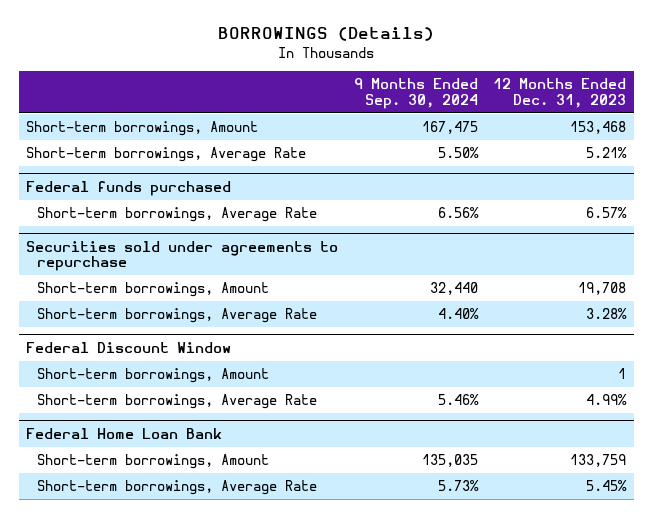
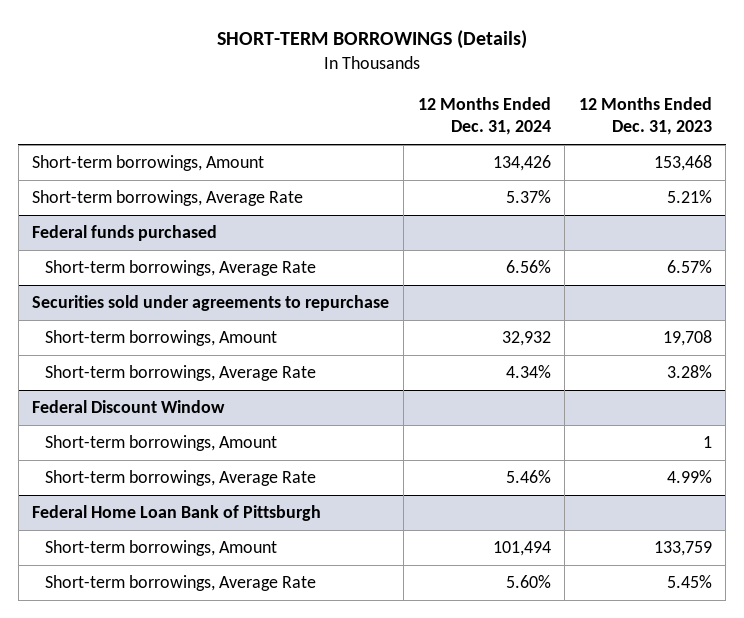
- BORROWINGS (Details)
+ SHORT-TERM BORROWINGS (Details)
- | 9 Months Ended Sep. 30, 2024 | 12 Months Ended Dec. 31, 2023
+ | 12 Months Ended Dec. 31, 2024 | 12 Months Ended Dec. 31, 2023
- Federal Home Loan Bank
+ Federal Home Loan Bank of Pittsburgh

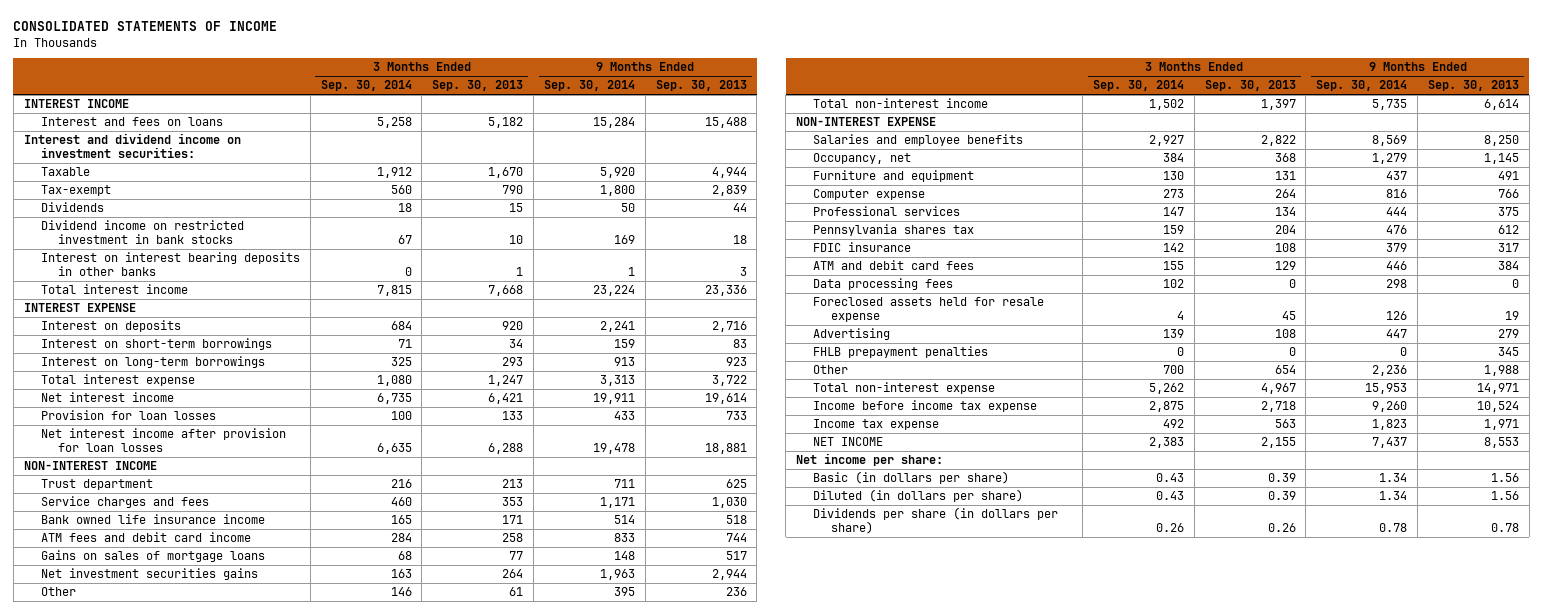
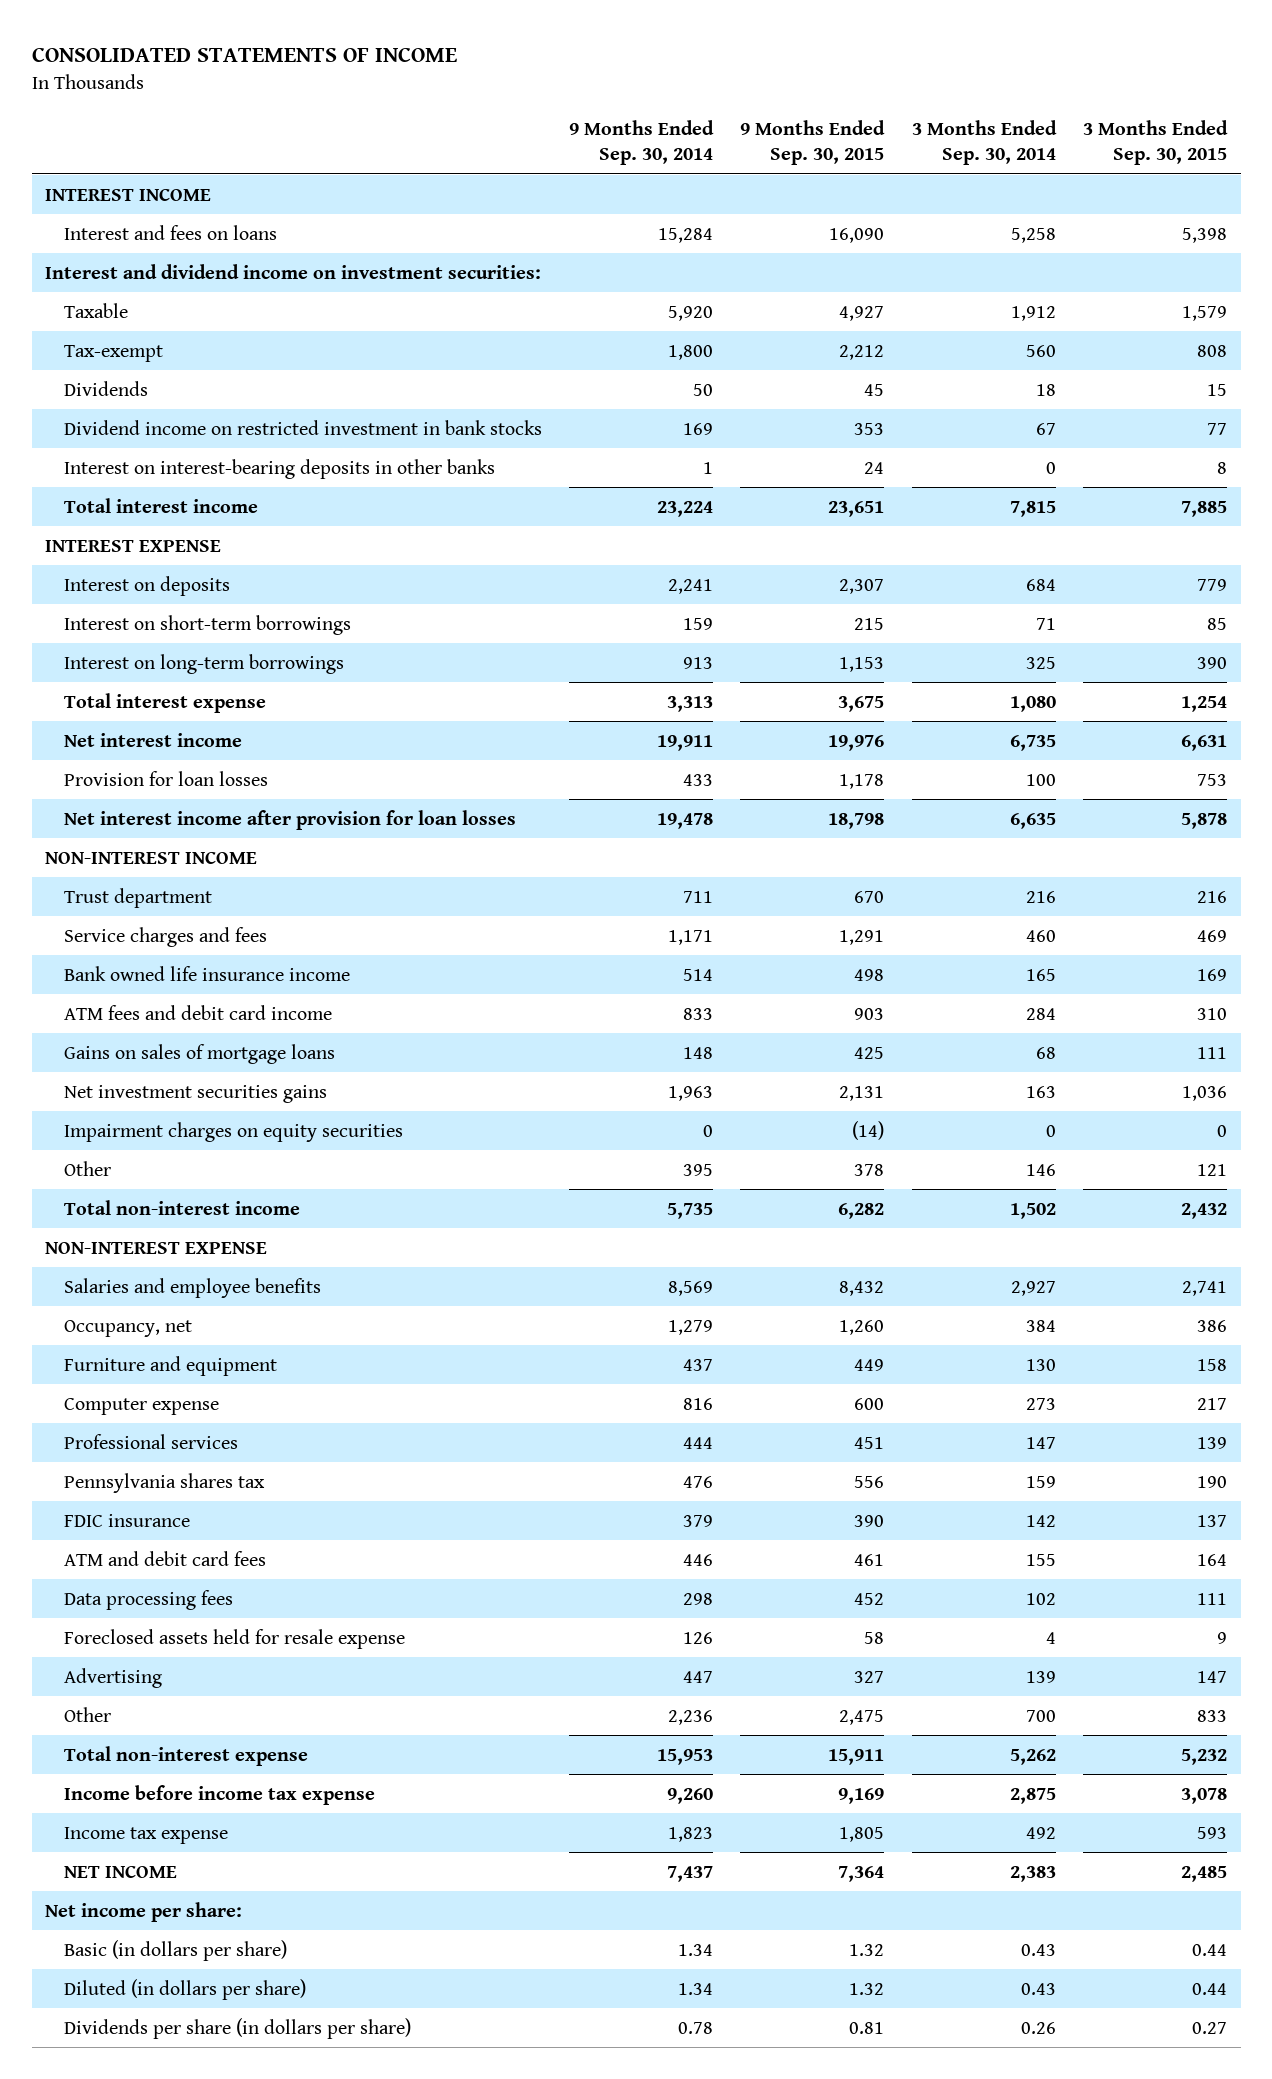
- | 3 Months Ended Sep. 30, 2014 | 3 Months Ended Sep. 30, 2013 | 9 Months Ended Sep. 30, 2014 | 9 Months Ended Sep. 30, 2013
+ | 9 Months Ended Sep. 30, 2014 | 9 Months Ended Sep. 30, 2015 | 3 Months Ended Sep. 30, 2014 | 3 Months Ended Sep. 30, 2015
- Interest on interest bearing deposits in other banks | 0 | 1 | 1 | 3
+ Interest on interest-bearing deposits in other banks | 1 | 24 | 0 | 8
+ Impairment charges on equity securities | 0 | (14) | 0 | 0
- FHLB prepayment penalties | 0 | 0 | 0 | 345

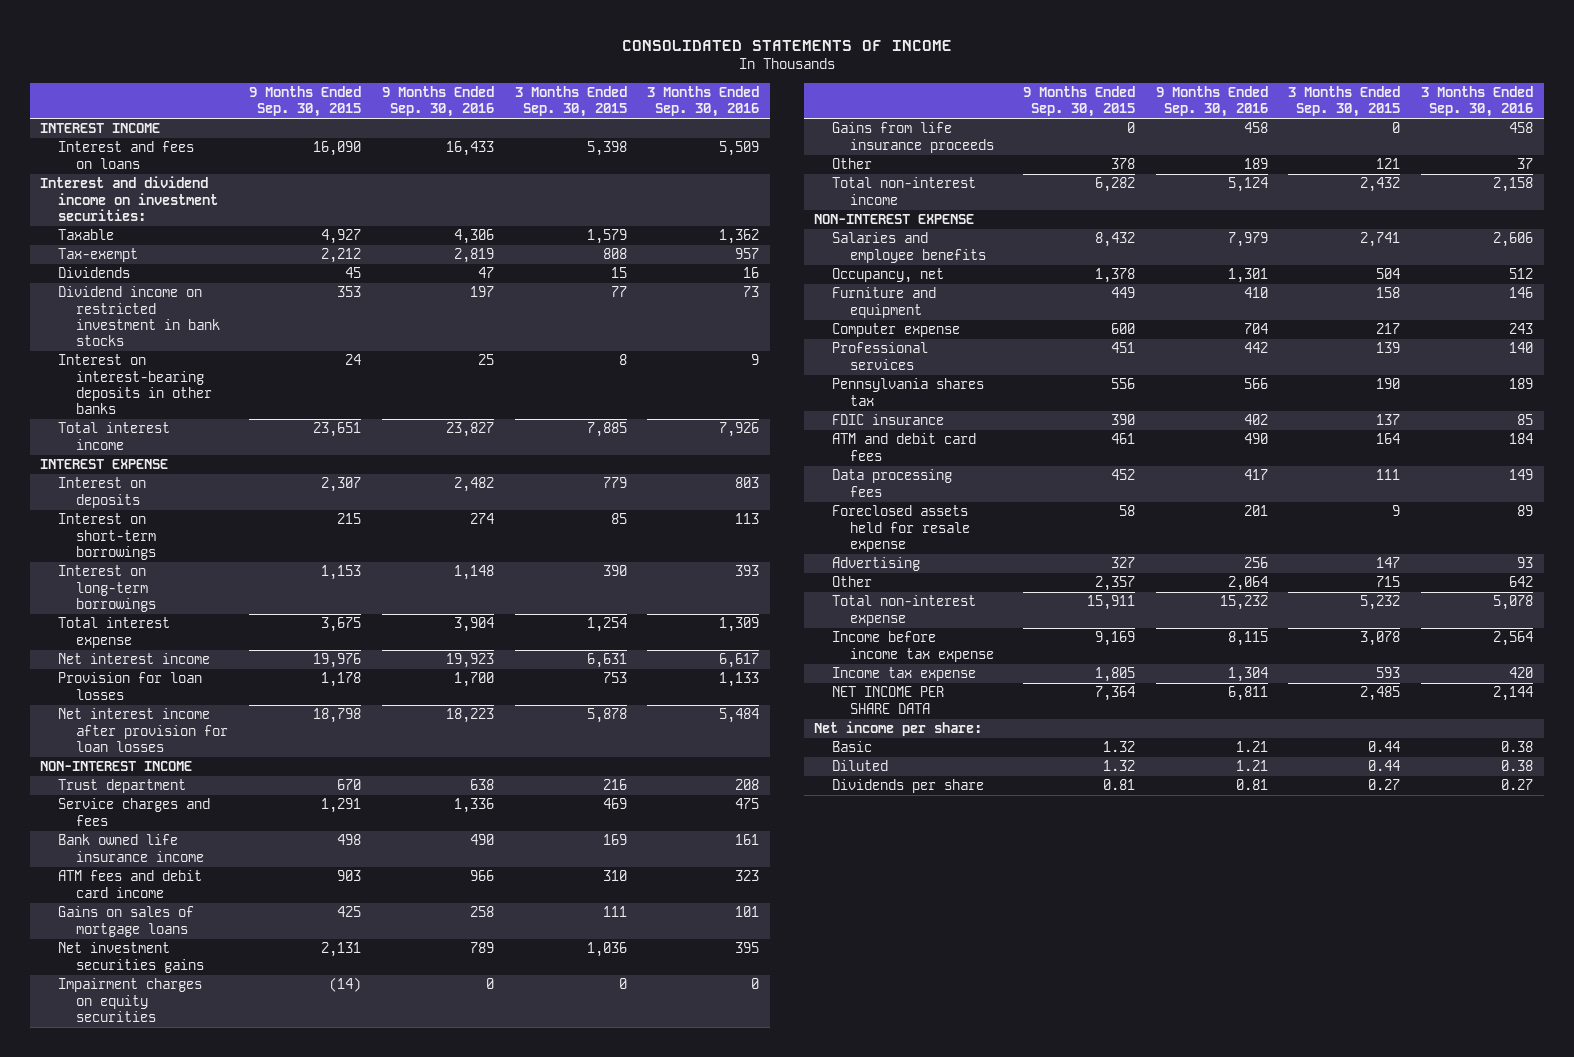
- | 9 Months Ended Sep. 30, 2014 | 9 Months Ended Sep. 30, 2015 | 3 Months Ended Sep. 30, 2014 | 3 Months Ended Sep. 30, 2015
+ | 9 Months Ended Sep. 30, 2015 | 9 Months Ended Sep. 30, 2016 | 3 Months Ended Sep. 30, 2015 | 3 Months Ended Sep. 30, 2016
+ Gains from life insurance proceeds | 0 | 458 | 0 | 458
- Occupancy, net | 1,279 | 1,260 | 384 | 386
+ Occupancy, net | 1,378 | 1,301 | 504 | 512
- Other | 2,236 | 2,475 | 700 | 833
+ Other | 2,357 | 2,064 | 715 | 642
- NET INCOME | 7,437 | 7,364 | 2,383 | 2,485
+ NET INCOME PER SHARE DATA | 7,364 | 6,811 | 2,485 | 2,144
- Basic (in dollars per share) | 1.34 | 1.32 | 0.43 | 0.44
- Diluted (in dollars per share) | 1.34 | 1.32 | 0.43 | 0.44
- Dividends per share (in dollars per share) | 0.78 | 0.81 | 0.26 | 0.27
+ Basic | 1.32 | 1.21 | 0.44 | 0.38
+ Diluted | 1.32 | 1.21 | 0.44 | 0.38
+ Dividends per share | 0.81 | 0.81 | 0.27 | 0.27

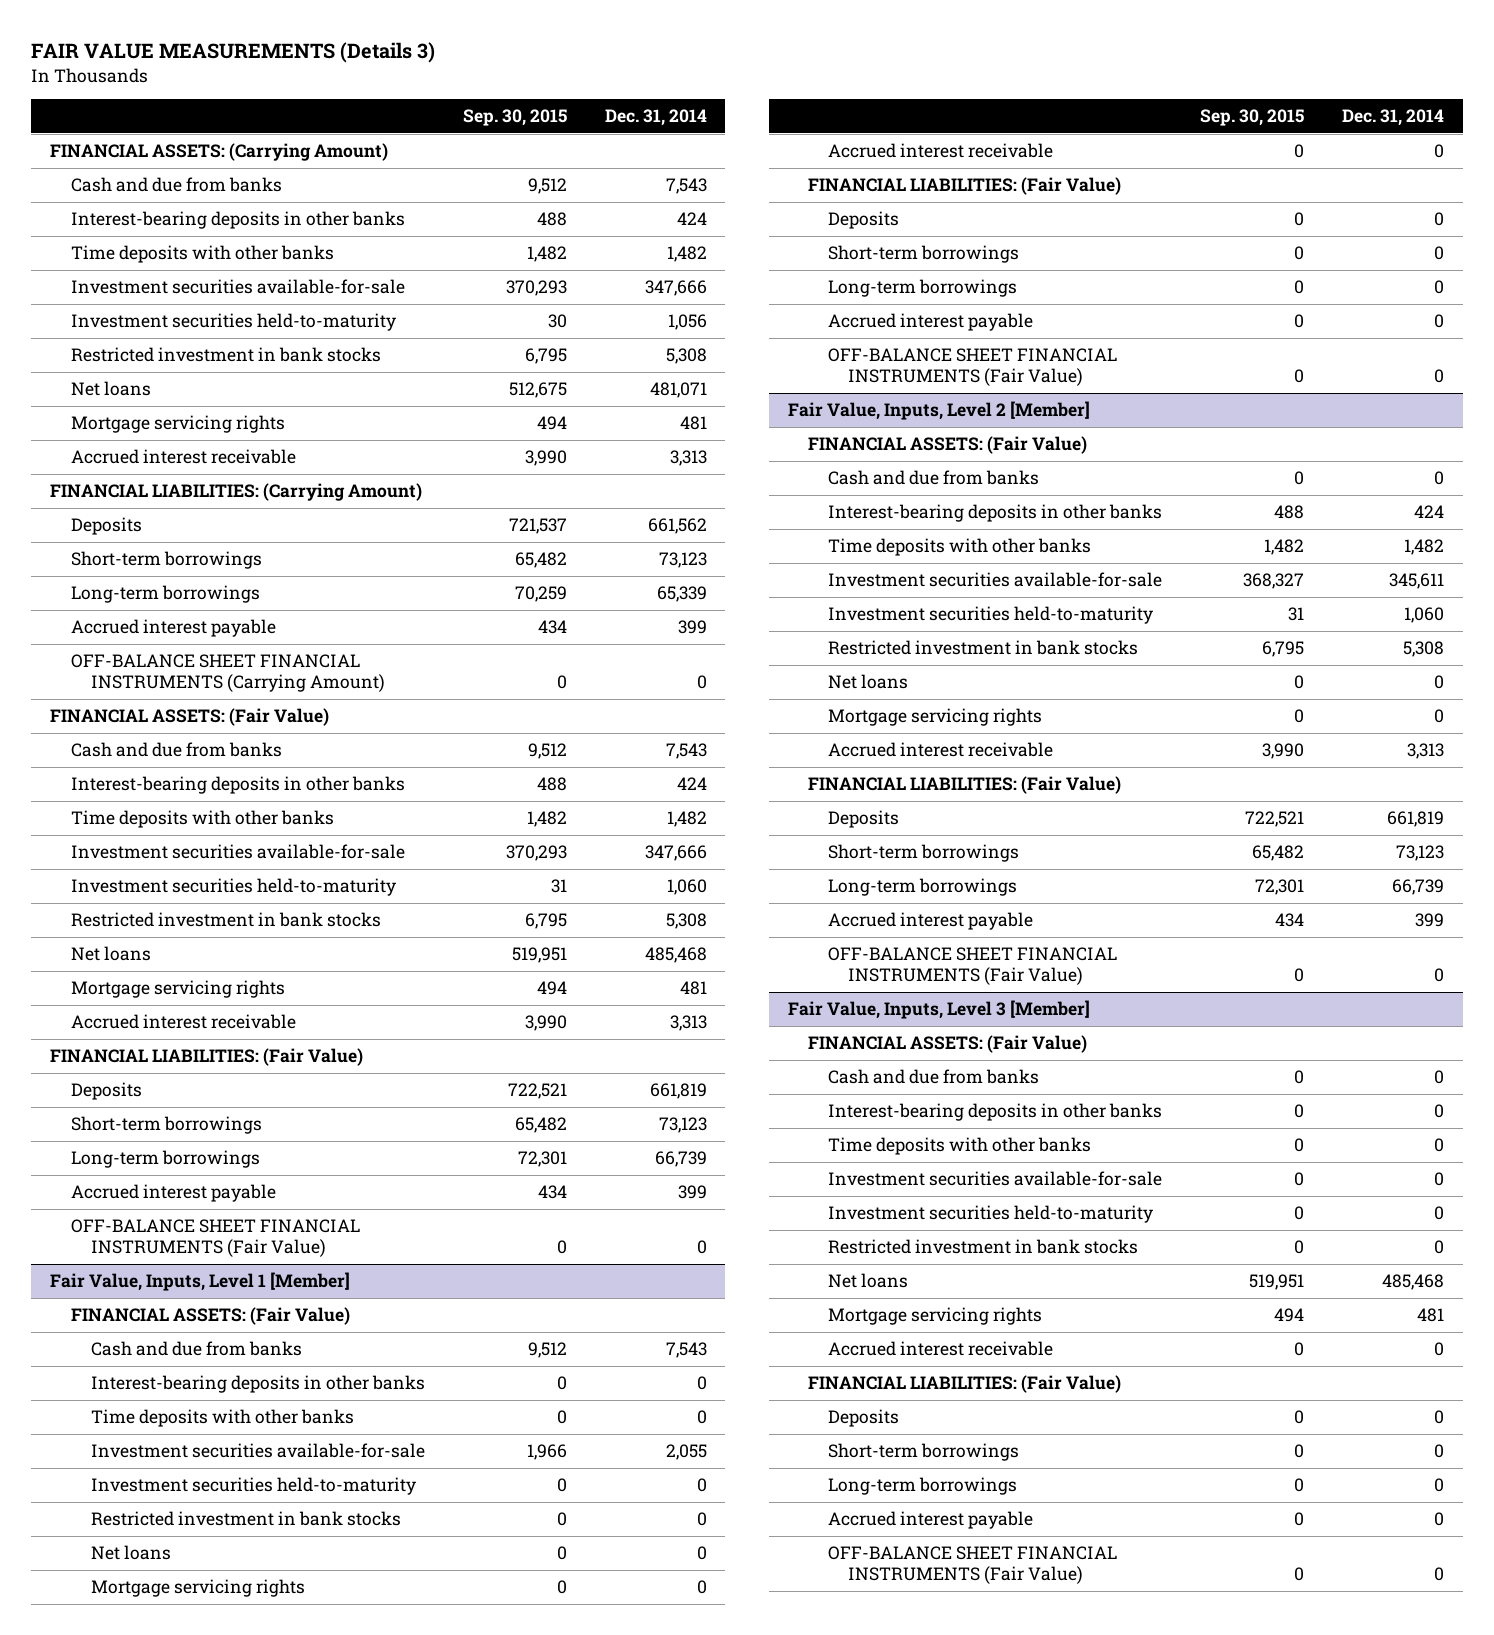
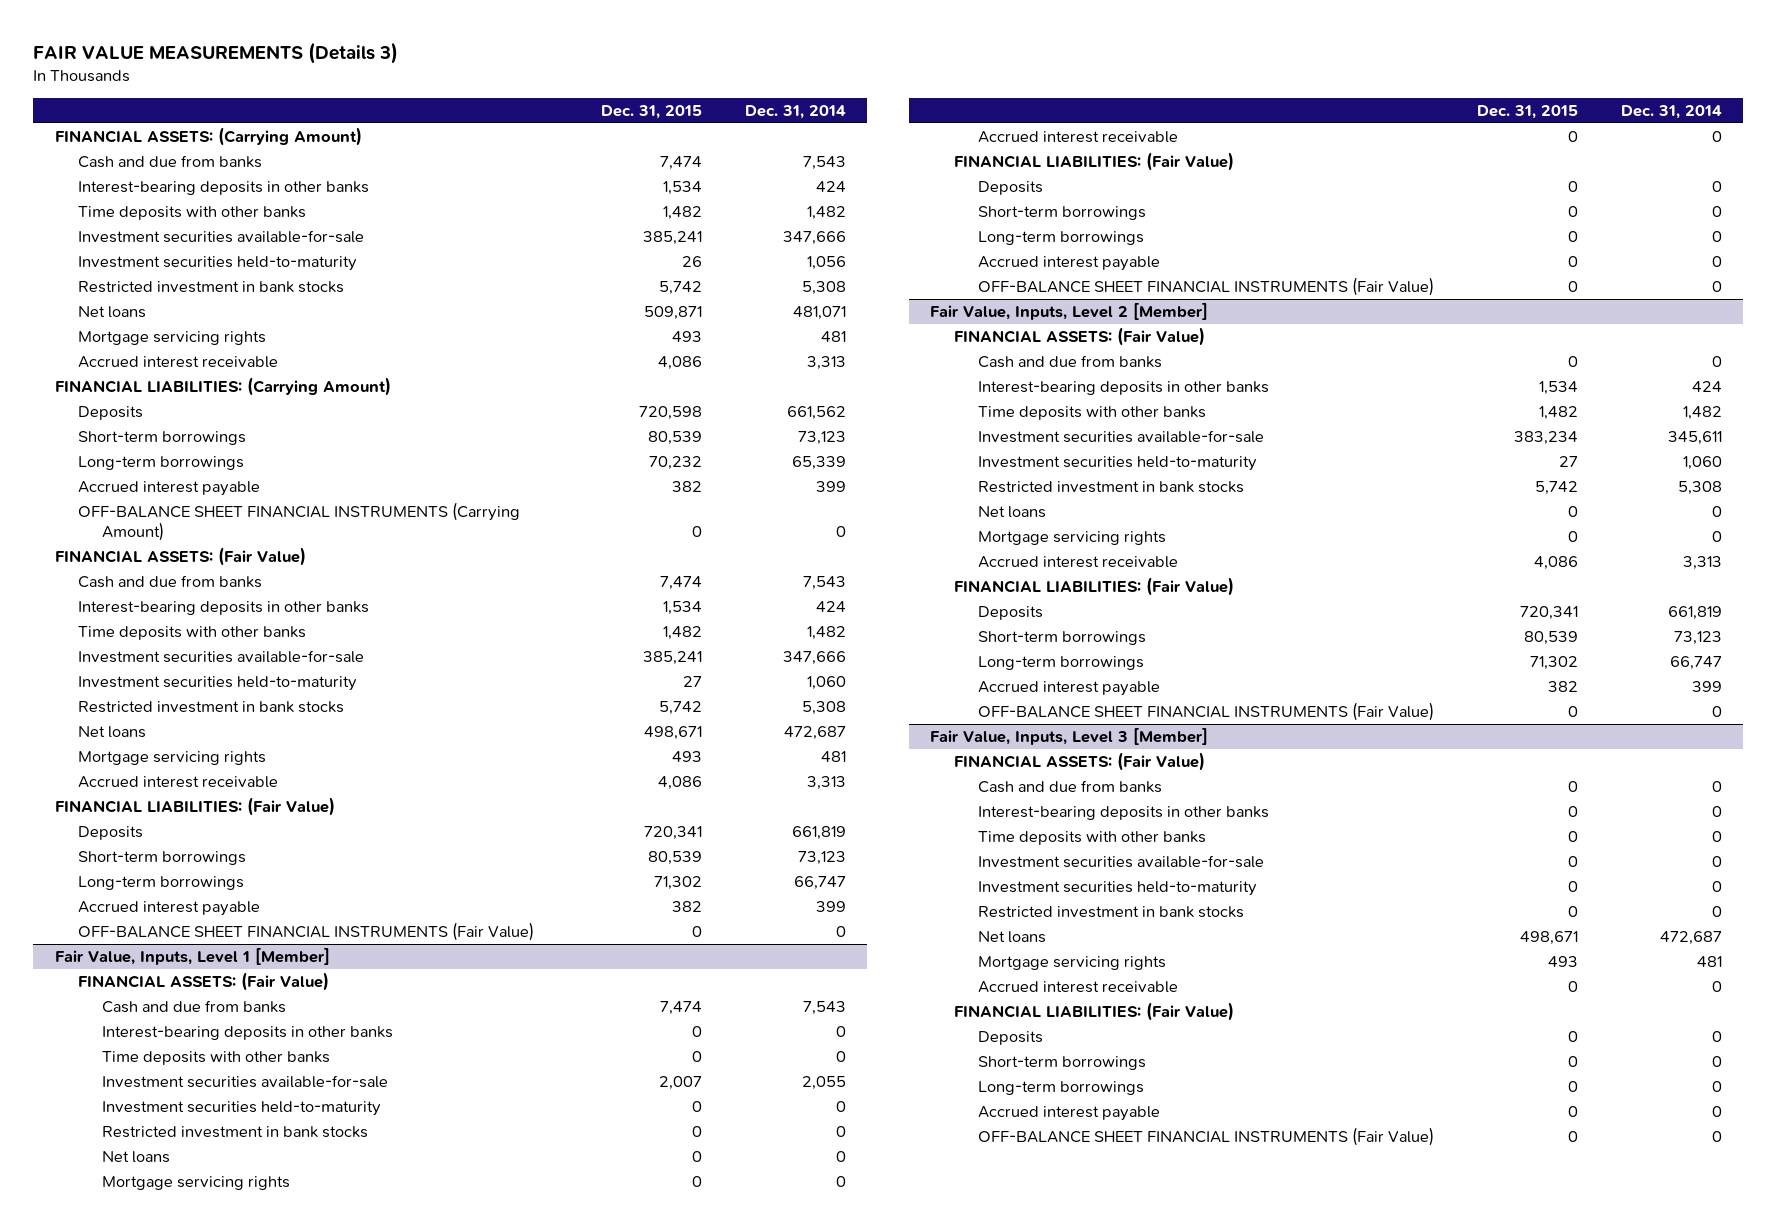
- | Sep. 30, 2015 | Dec. 31, 2014
+ | Dec. 31, 2015 | Dec. 31, 2014
- Net loans | 519,951 | 485,468
+ Net loans | 498,671 | 472,687
- Long-term borrowings | 72,301 | 66,739
+ Long-term borrowings | 71,302 | 66,747
@ Fair Value, Inputs, Level 2 [Member]
- Long-term borrowings | 72,301 | 66,739
+ Long-term borrowings | 71,302 | 66,747
@ Fair Value, Inputs, Level 3 [Member]
- Net loans | 519,951 | 485,468
+ Net loans | 498,671 | 472,687

